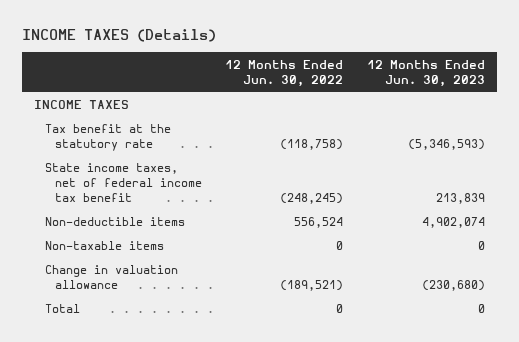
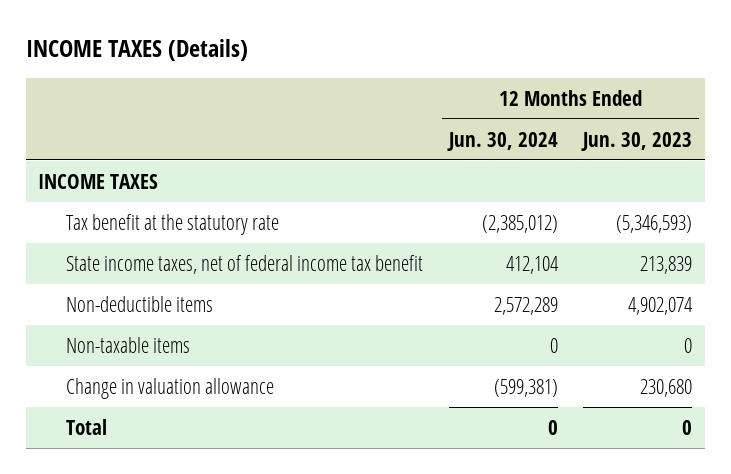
- | 12 Months Ended Jun. 30, 2022 | 12 Months Ended Jun. 30, 2023
+ | 12 Months Ended Jun. 30, 2024 | 12 Months Ended Jun. 30, 2023
- Change in valuation allowance | (189,521) | (230,680)
+ Change in valuation allowance | (599,381) | 230,680

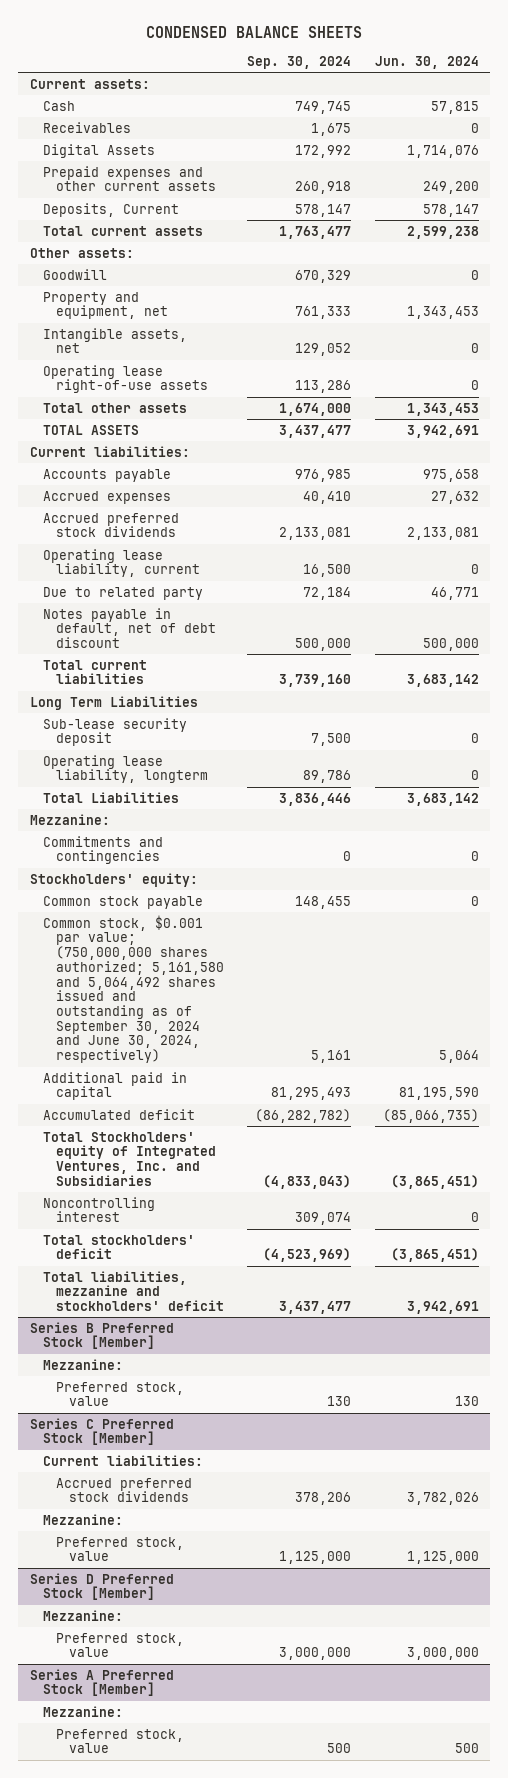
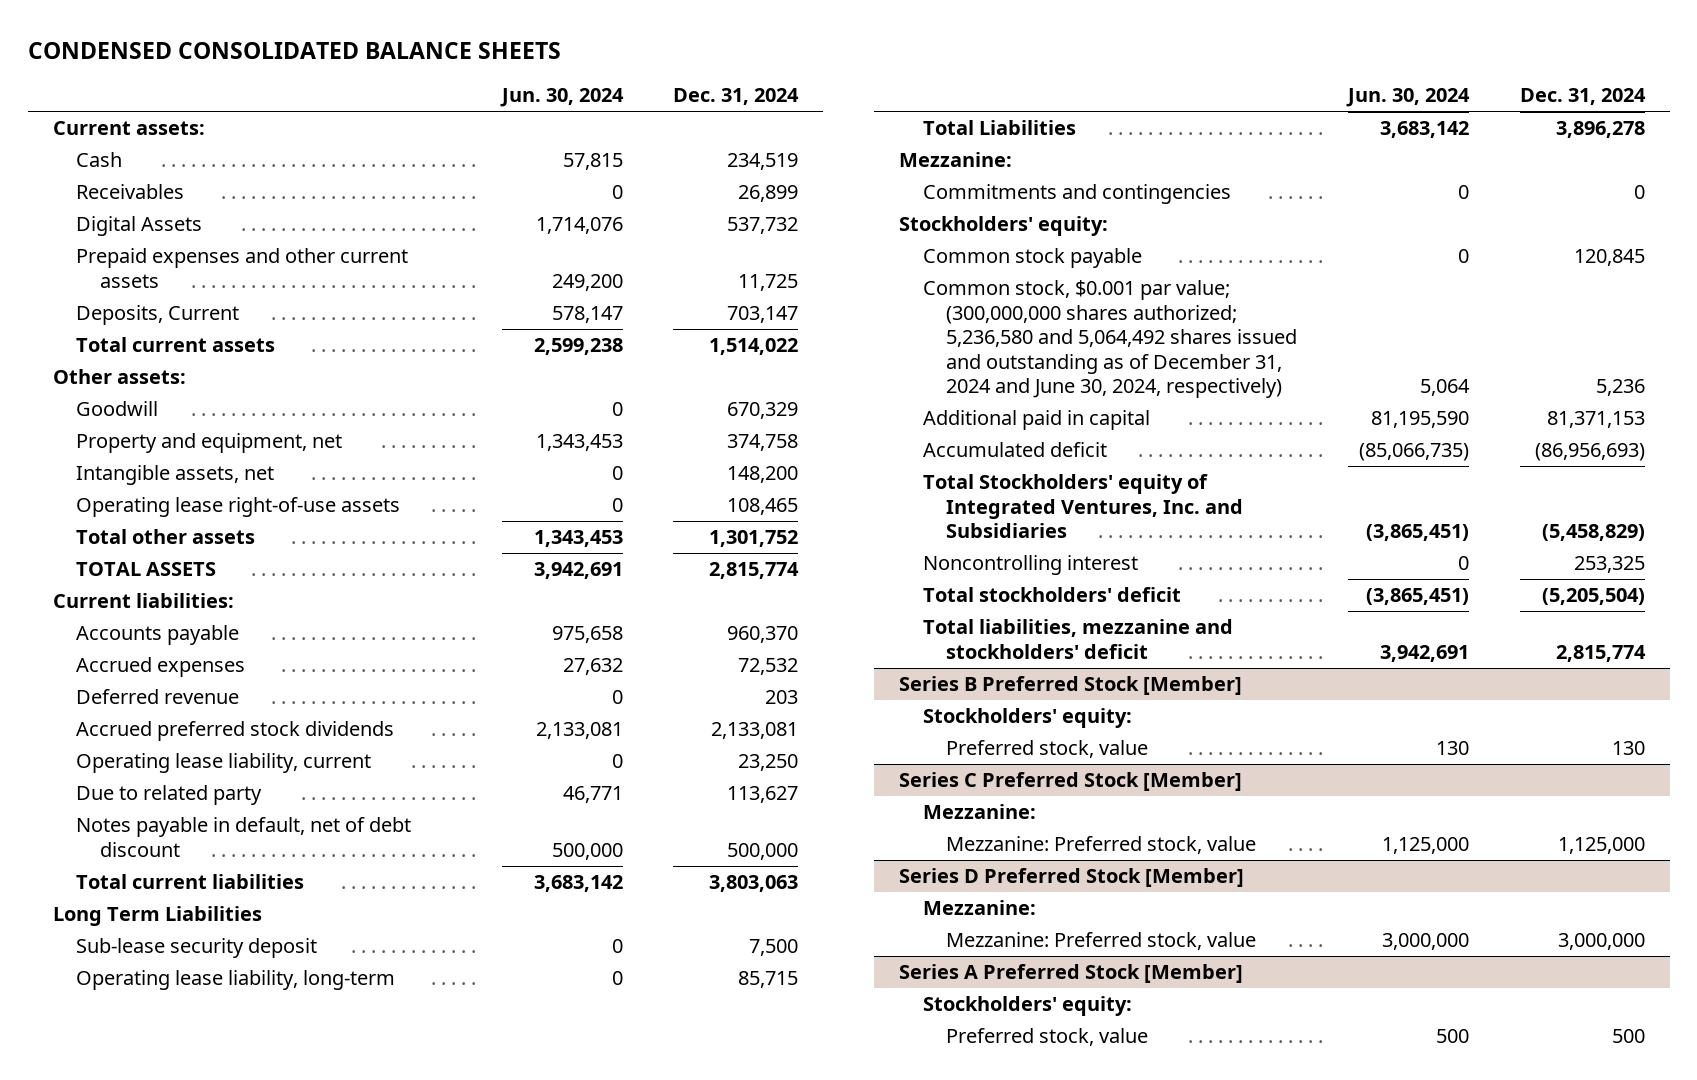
- CONDENSED BALANCE SHEETS
+ CONDENSED CONSOLIDATED BALANCE SHEETS
- | Sep. 30, 2024 | Jun. 30, 2024
+ | Jun. 30, 2024 | Dec. 31, 2024
+ Deferred revenue | 0 | 203
- Operating lease liability, longterm | 89,786 | 0
+ Operating lease liability, long-term | 0 | 85,715
- Common stock, $0.001 par value; (750,000,000 shares authorized; 5,161,580 and 5,064,492 shares issued and outstanding as of September 30, 2024 and June 30, 2024, respectively) | 5,161 | 5,064
+ Common stock, $0.001 par value; (300,000,000 shares authorized; 5,236,580 and 5,064,492 shares issued and outstanding as of December 31, 2024 and June 30, 2024, respectively) | 5,064 | 5,236
@ Series B Preferred Stock [Member]
- Mezzanine:
+ Stockholders' equity:
@ Series C Preferred Stock [Member]
- Current liabilities:
- Accrued preferred stock dividends | 378,206 | 3,782,026
- Preferred stock, value | 1,125,000 | 1,125,000
+ Mezzanine: Preferred stock, value | 1,125,000 | 1,125,000
@ Series D Preferred Stock [Member]
- Preferred stock, value | 3,000,000 | 3,000,000
+ Mezzanine: Preferred stock, value | 3,000,000 | 3,000,000
@ Series A Preferred Stock [Member]
- Mezzanine:
+ Stockholders' equity:

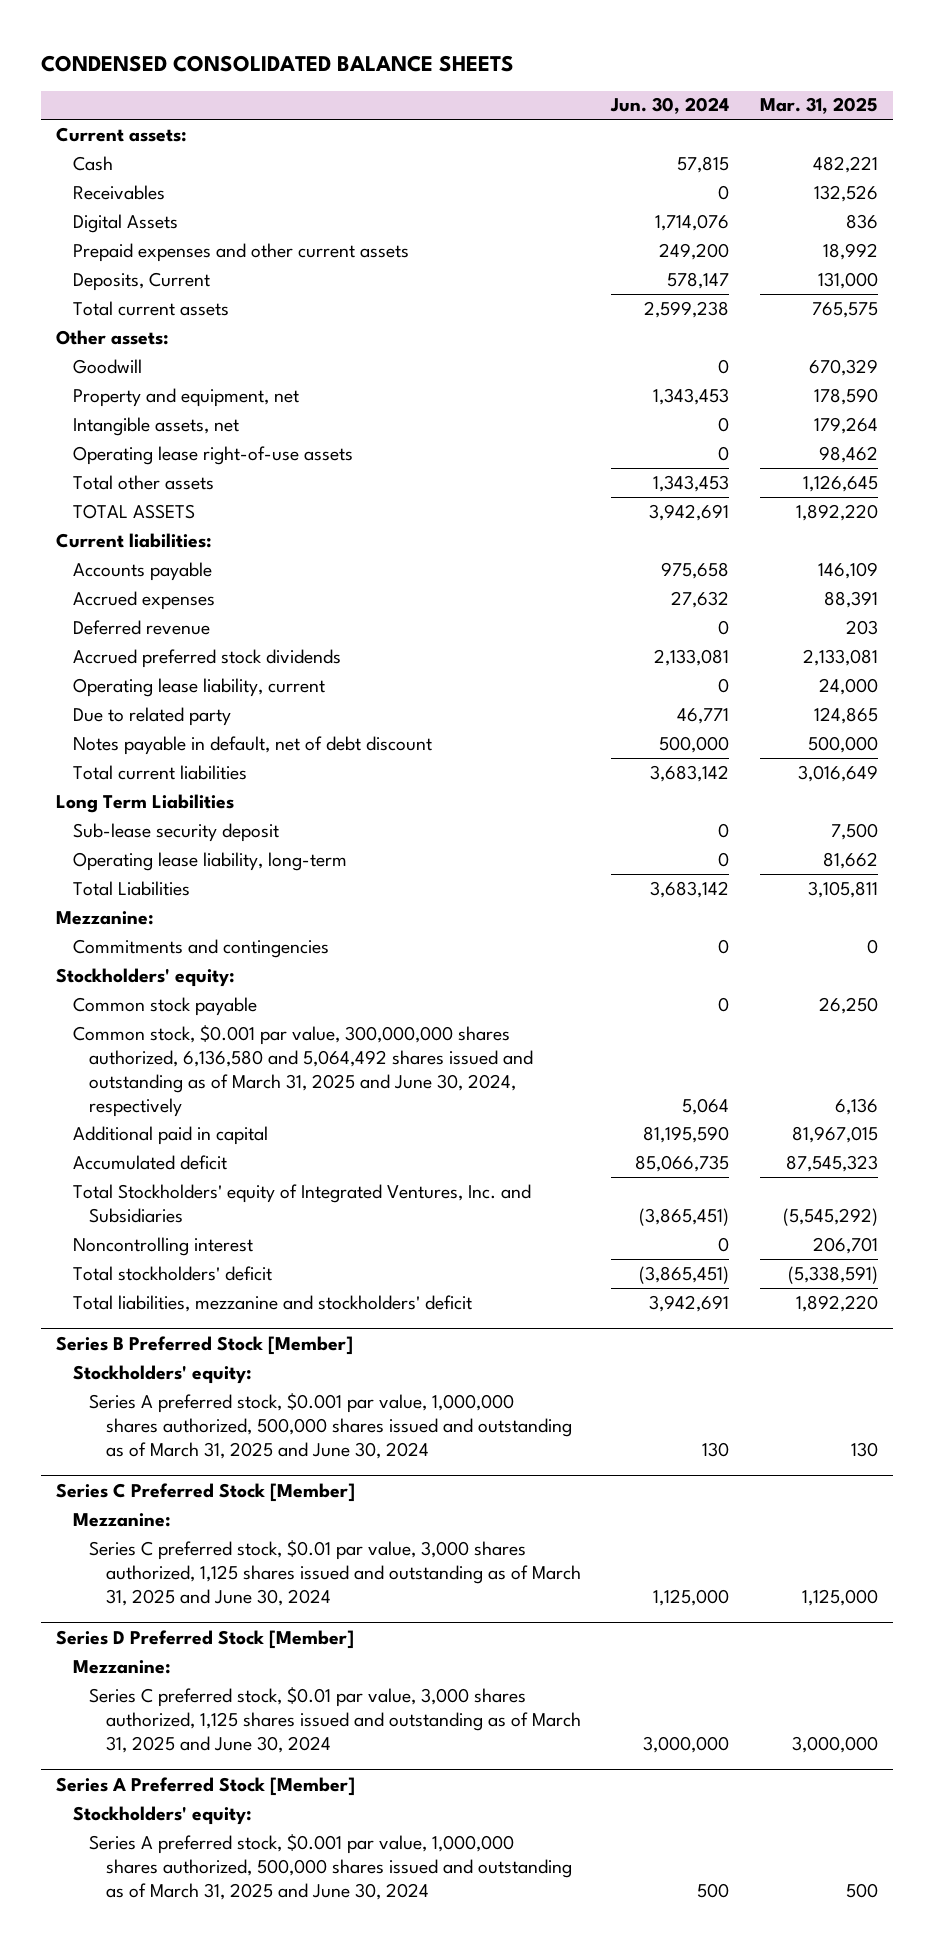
- | Jun. 30, 2024 | Dec. 31, 2024
+ | Jun. 30, 2024 | Mar. 31, 2025
- Common stock, $0.001 par value; (300,000,000 shares authorized; 5,236,580 and 5,064,492 shares issued and outstanding as of December 31, 2024 and June 30, 2024, respectively) | 5,064 | 5,236
+ Common stock, $0.001 par value, 300,000,000 shares authorized, 6,136,580 and 5,064,492 shares issued and outstanding as of March 31, 2025 and June 30, 2024, respectively | 5,064 | 6,136
- Accumulated deficit | (85,066,735) | (86,956,693)
+ Accumulated deficit | 85,066,735 | 87,545,323
@ Series B Preferred Stock [Member]
- Preferred stock, value | 130 | 130
+ Series A preferred stock, $0.001 par value, 1,000,000 shares authorized, 500,000 shares issued and outstanding as of March 31, 2025 and June 30, 2024 | 130 | 130
@ Series C Preferred Stock [Member]
- Mezzanine: Preferred stock, value | 1,125,000 | 1,125,000
+ Series C preferred stock, $0.01 par value, 3,000 shares authorized, 1,125 shares issued and outstanding as of March 31, 2025 and June 30, 2024 | 1,125,000 | 1,125,000
@ Series D Preferred Stock [Member]
- Mezzanine: Preferred stock, value | 3,000,000 | 3,000,000
+ Series C preferred stock, $0.01 par value, 3,000 shares authorized, 1,125 shares issued and outstanding as of March 31, 2025 and June 30, 2024 | 3,000,000 | 3,000,000
@ Series A Preferred Stock [Member]
- Preferred stock, value | 500 | 500
+ Series A preferred stock, $0.001 par value, 1,000,000 shares authorized, 500,000 shares issued and outstanding as of March 31, 2025 and June 30, 2024 | 500 | 500

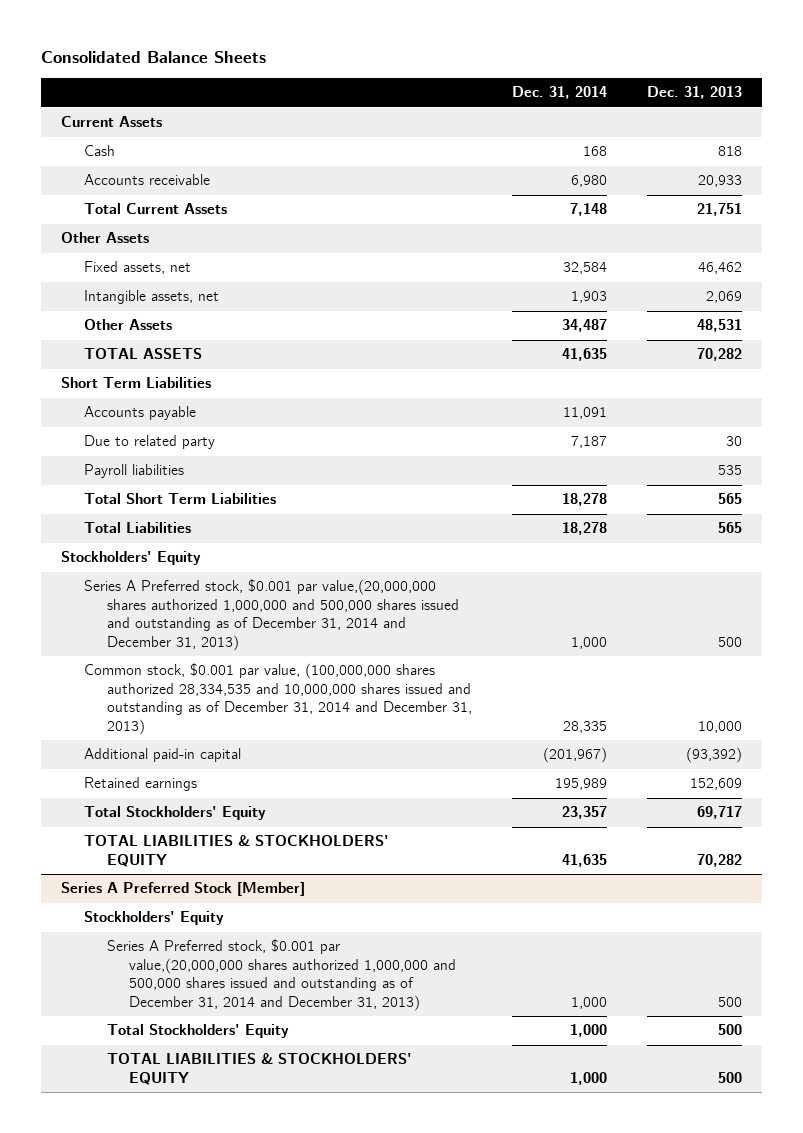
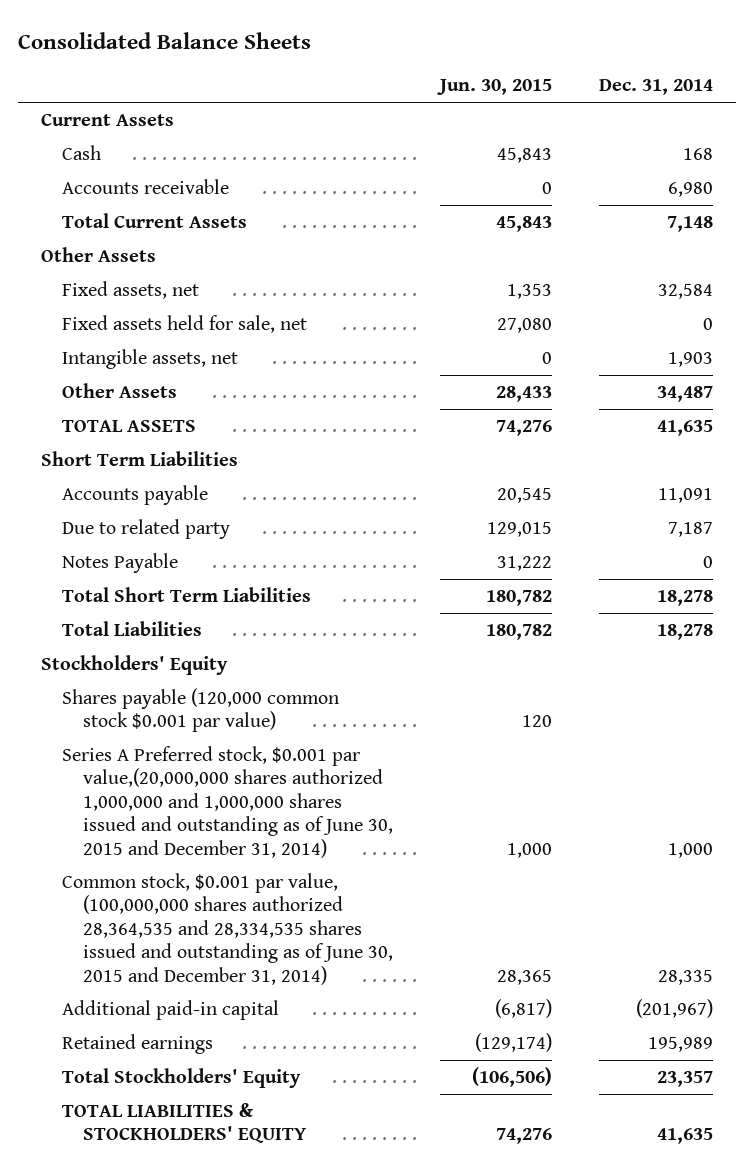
- | Dec. 31, 2014 | Dec. 31, 2013
+ | Jun. 30, 2015 | Dec. 31, 2014
+ Fixed assets held for sale, net | 27,080 | 0
- Payroll liabilities | | 535
+ Notes Payable | 31,222 | 0
- Series A Preferred stock, $0.001 par value,(20,000,000 shares authorized 1,000,000 and 500,000 shares issued and outstanding as of December 31, 2014 and December 31, 2013) | 1,000 | 500
- Common stock, $0.001 par value, (100,000,000 shares authorized 28,334,535 and 10,000,000 shares issued and outstanding as of December 31, 2014 and December 31, 2013) | 28,335 | 10,000
+ Shares payable (120,000 common stock $0.001 par value) | 120 |
+ Series A Preferred stock, $0.001 par value,(20,000,000 shares authorized 1,000,000 and 1,000,000 shares issued and outstanding as of June 30, 2015 and December 31, 2014) | 1,000 | 1,000
+ Common stock, $0.001 par value, (100,000,000 shares authorized 28,364,535 and 28,334,535 shares issued and outstanding as of June 30, 2015 and December 31, 2014) | 28,365 | 28,335
- Series A Preferred Stock [Member]
- Stockholders' Equity
- Series A Preferred stock, $0.001 par value,(20,000,000 shares authorized 1,000,000 and 500,000 shares issued and outstanding as of December 31, 2014 and December 31, 2013) | 1,000 | 500
- Total Stockholders' Equity | 1,000 | 500
- TOTAL LIABILITIES & STOCKHOLDERS' EQUITY | 1,000 | 500

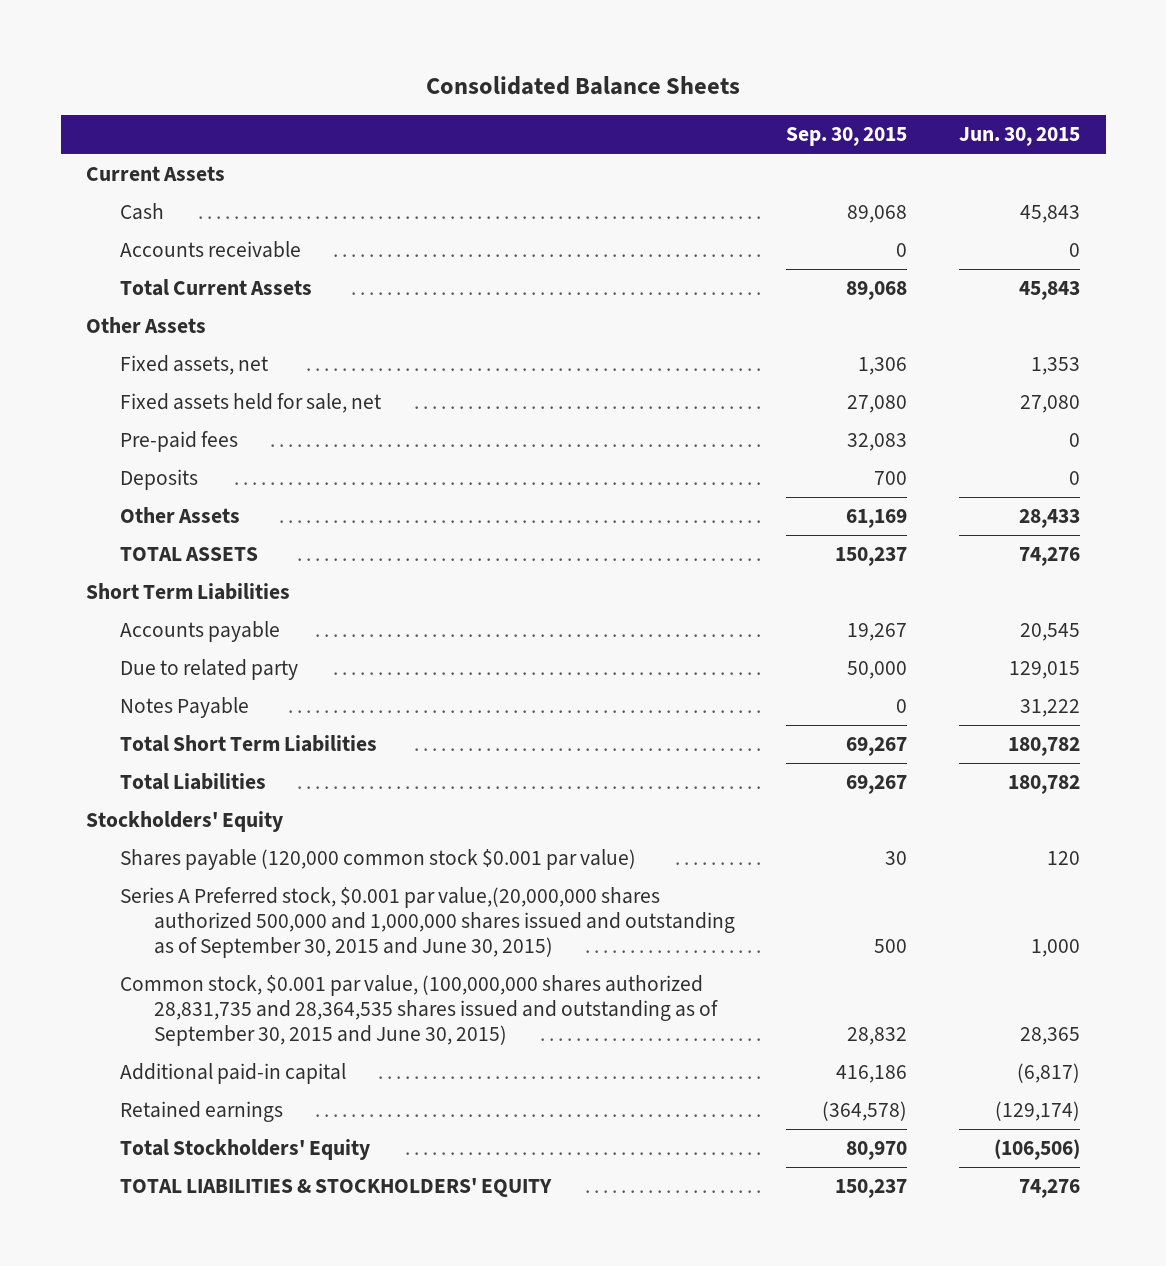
- | Jun. 30, 2015 | Dec. 31, 2014
+ | Sep. 30, 2015 | Jun. 30, 2015
- Intangible assets, net | 0 | 1,903
+ Pre-paid fees | 32,083 | 0
+ Deposits | 700 | 0
- Series A Preferred stock, $0.001 par value,(20,000,000 shares authorized 1,000,000 and 1,000,000 shares issued and outstanding as of June 30, 2015 and December 31, 2014) | 1,000 | 1,000
- Common stock, $0.001 par value, (100,000,000 shares authorized 28,364,535 and 28,334,535 shares issued and outstanding as of June 30, 2015 and December 31, 2014) | 28,365 | 28,335
+ Series A Preferred stock, $0.001 par value,(20,000,000 shares authorized 500,000 and 1,000,000 shares issued and outstanding as of September 30, 2015 and June 30, 2015) | 500 | 1,000
+ Common stock, $0.001 par value, (100,000,000 shares authorized 28,831,735 and 28,364,535 shares issued and outstanding as of September 30, 2015 and June 30, 2015) | 28,832 | 28,365

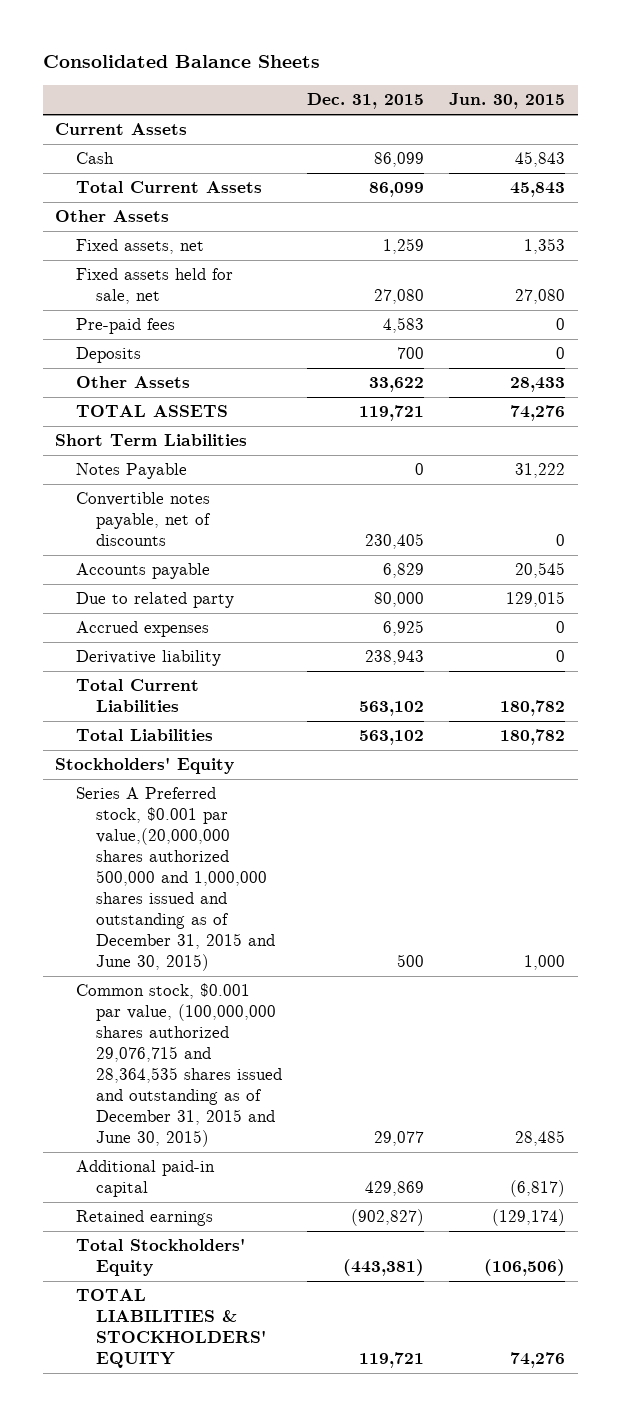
- | Sep. 30, 2015 | Jun. 30, 2015
+ | Dec. 31, 2015 | Jun. 30, 2015
- Accounts receivable | 0 | 0
moved up: Notes Payable | 0 | 31,222
+ Convertible notes payable, net of discounts | 230,405 | 0
- Total Short Term Liabilities | 69,267 | 180,782
+ Accrued expenses | 6,925 | 0
+ Derivative liability | 238,943 | 0
+ Total Current Liabilities | 563,102 | 180,782
- Shares payable (120,000 common stock $0.001 par value) | 30 | 120
- Series A Preferred stock, $0.001 par value,(20,000,000 shares authorized 500,000 and 1,000,000 shares issued and outstanding as of September 30, 2015 and June 30, 2015) | 500 | 1,000
- Common stock, $0.001 par value, (100,000,000 shares authorized 28,831,735 and 28,364,535 shares issued and outstanding as of September 30, 2015 and June 30, 2015) | 28,832 | 28,365
+ Series A Preferred stock, $0.001 par value,(20,000,000 shares authorized 500,000 and 1,000,000 shares issued and outstanding as of December 31, 2015 and June 30, 2015) | 500 | 1,000
+ Common stock, $0.001 par value, (100,000,000 shares authorized 29,076,715 and 28,364,535 shares issued and outstanding as of December 31, 2015 and June 30, 2015) | 29,077 | 28,485

